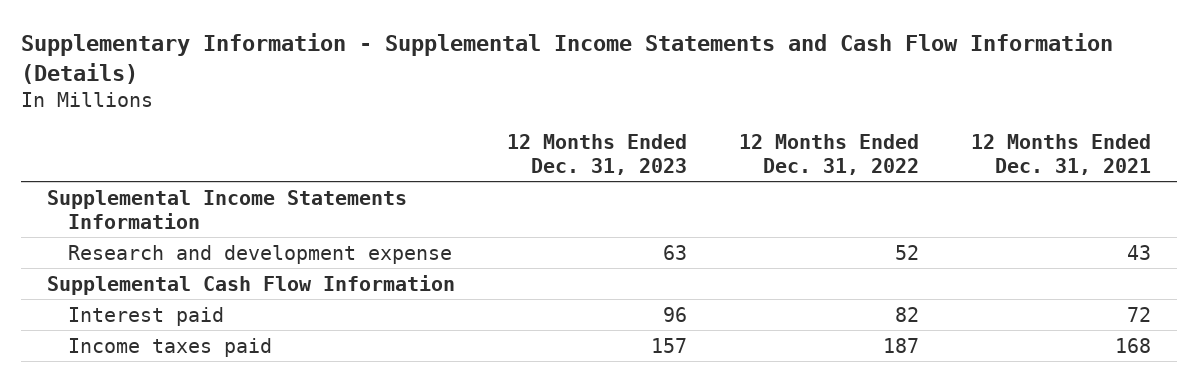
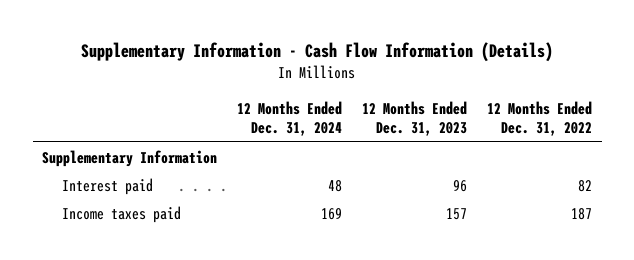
- Supplementary Information - Supplemental Income Statements and Cash Flow Information (Details)
+ Supplementary Information - Cash Flow Information (Details)
- | 12 Months Ended Dec. 31, 2023 | 12 Months Ended Dec. 31, 2022 | 12 Months Ended Dec. 31, 2021
+ | 12 Months Ended Dec. 31, 2024 | 12 Months Ended Dec. 31, 2023 | 12 Months Ended Dec. 31, 2022
- Supplemental Income Statements Information
- Research and development expense | 63 | 52 | 43
- Supplemental Cash Flow Information
+ Supplementary Information

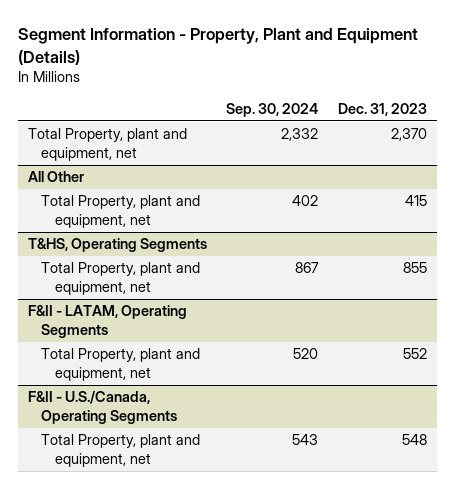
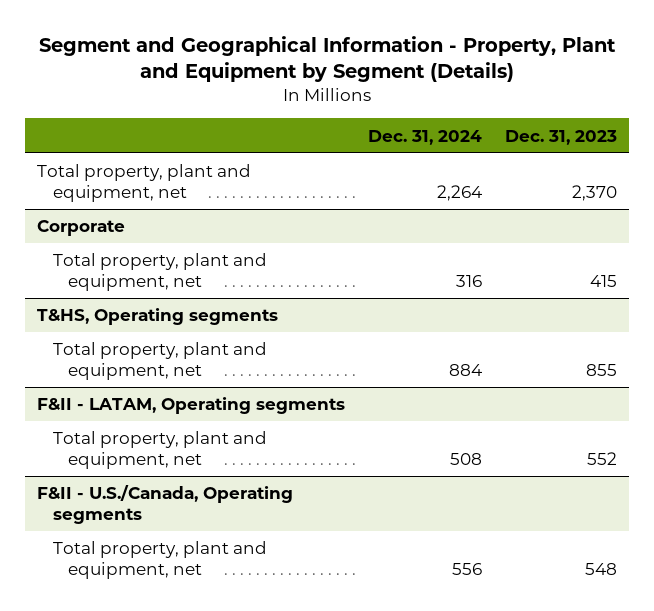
- Segment Information - Property, Plant and Equipment (Details)
+ Segment and Geographical Information - Property, Plant and Equipment by Segment (Details)
- | Sep. 30, 2024 | Dec. 31, 2023
+ | Dec. 31, 2024 | Dec. 31, 2023
- Total Property, plant and equipment, net | 2,332 | 2,370
- All Other
- Total Property, plant and equipment, net | 402 | 415
- T&HS, Operating Segments
- Total Property, plant and equipment, net | 867 | 855
- F&II - LATAM, Operating Segments
- Total Property, plant and equipment, net | 520 | 552
- F&II - U.S./Canada, Operating Segments
- Total Property, plant and equipment, net | 543 | 548
+ Total property, plant and equipment, net | 2,264 | 2,370
+ Corporate
+ Total property, plant and equipment, net | 316 | 415
+ T&HS, Operating segments
+ Total property, plant and equipment, net | 884 | 855
+ F&II - LATAM, Operating segments
+ Total property, plant and equipment, net | 508 | 552
+ F&II - U.S./Canada, Operating segments
+ Total property, plant and equipment, net | 556 | 548

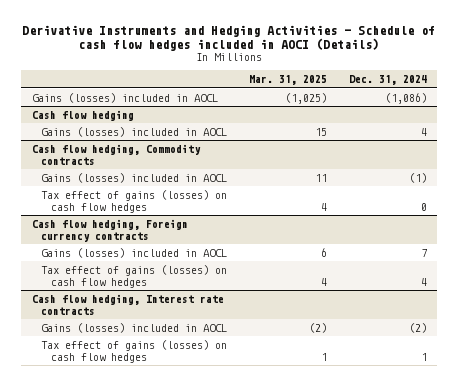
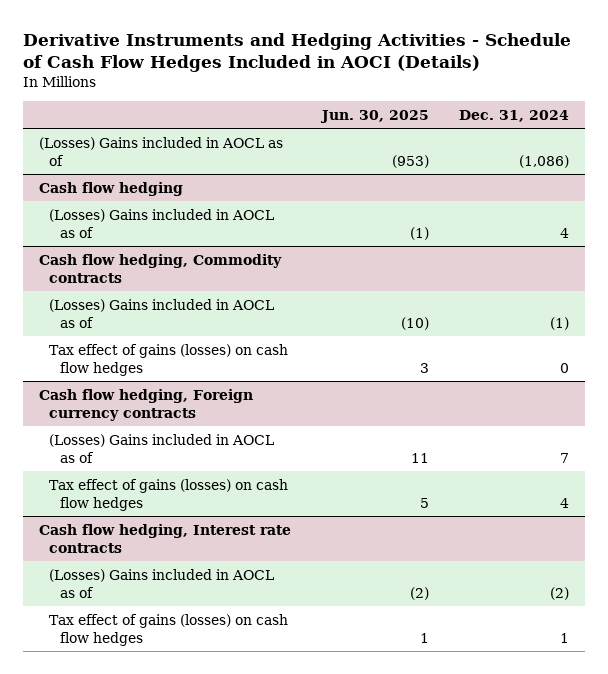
- Derivative Instruments and Hedging Activities - Schedule of cash flow hedges included in AOCI (Details)
+ Derivative Instruments and Hedging Activities - Schedule of Cash Flow Hedges Included in AOCI (Details)
- | Mar. 31, 2025 | Dec. 31, 2024
+ | Jun. 30, 2025 | Dec. 31, 2024
- Gains (losses) included in AOCL | (1,025) | (1,086)
+ (Losses) Gains included in AOCL as of | (953) | (1,086)
@ Cash flow hedging
- Gains (losses) included in AOCL | 15 | 4
+ (Losses) Gains included in AOCL as of | (1) | 4
@ Cash flow hedging, Commodity contracts
- Gains (losses) included in AOCL | 11 | (1)
+ (Losses) Gains included in AOCL as of | (10) | (1)
@ Cash flow hedging, Foreign currency contracts
- Gains (losses) included in AOCL | 6 | 7
+ (Losses) Gains included in AOCL as of | 11 | 7
@ Cash flow hedging, Interest rate contracts
- Gains (losses) included in AOCL | (2) | (2)
+ (Losses) Gains included in AOCL as of | (2) | (2)

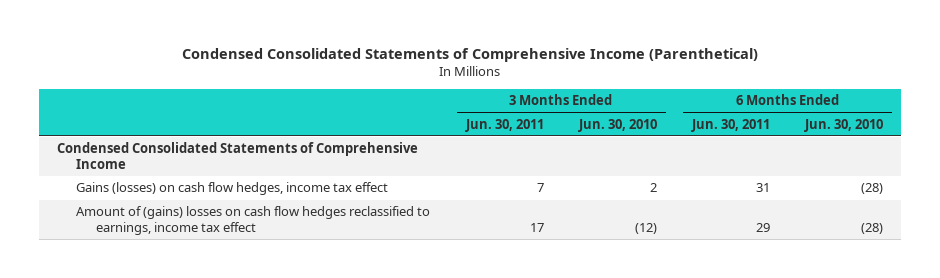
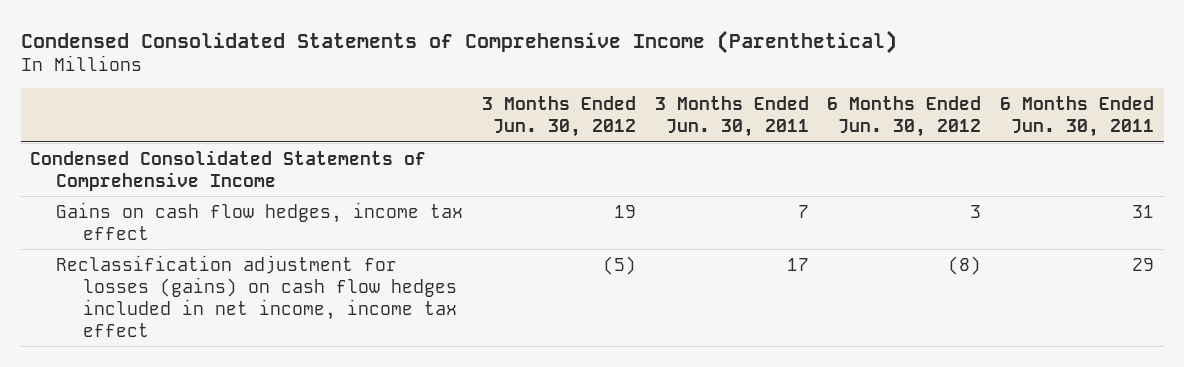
- | 3 Months Ended Jun. 30, 2011 | 3 Months Ended Jun. 30, 2010 | 6 Months Ended Jun. 30, 2011 | 6 Months Ended Jun. 30, 2010
+ | 3 Months Ended Jun. 30, 2012 | 3 Months Ended Jun. 30, 2011 | 6 Months Ended Jun. 30, 2012 | 6 Months Ended Jun. 30, 2011
- Gains (losses) on cash flow hedges, income tax effect | 7 | 2 | 31 | (28)
- Amount of (gains) losses on cash flow hedges reclassified to earnings, income tax effect | 17 | (12) | 29 | (28)
+ Gains on cash flow hedges, income tax effect | 19 | 7 | 3 | 31
+ Reclassification adjustment for losses (gains) on cash flow hedges included in net income, income tax effect | (5) | 17 | (8) | 29

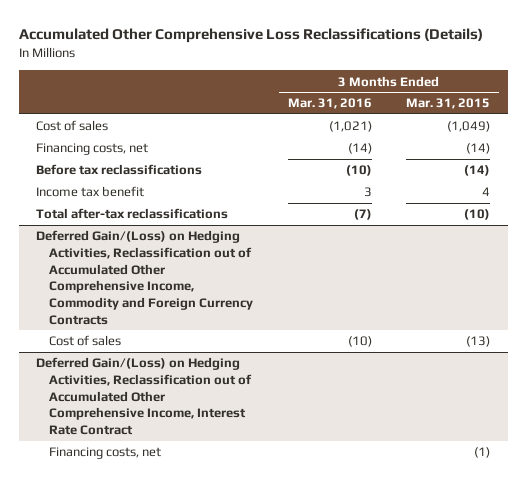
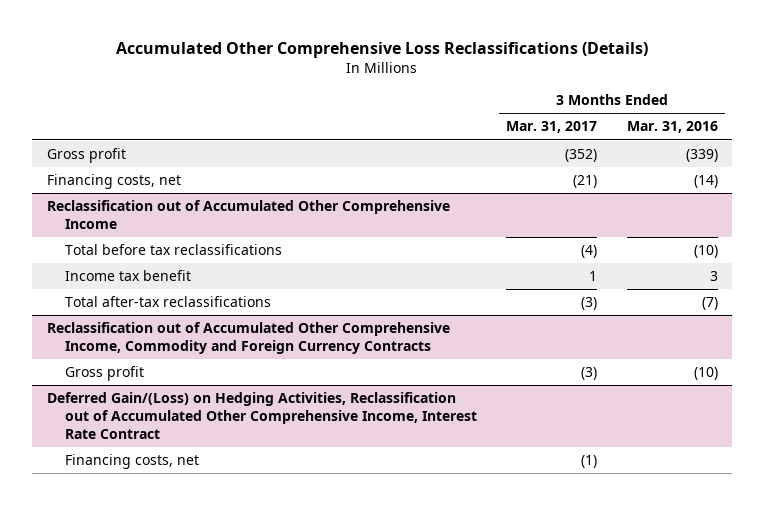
- | 3 Months Ended Mar. 31, 2016 | 3 Months Ended Mar. 31, 2015
+ | 3 Months Ended Mar. 31, 2017 | 3 Months Ended Mar. 31, 2016
- Cost of sales | (1,021) | (1,049)
+ Gross profit | (352) | (339)
- Before tax reclassifications | (10) | (14)
+ Reclassification out of Accumulated Other Comprehensive Income
+ Total before tax reclassifications | (4) | (10)
- Deferred Gain/(Loss) on Hedging Activities, Reclassification out of Accumulated Other Comprehensive Income, Commodity and Foreign Currency Contracts
- Cost of sales | (10) | (13)
+ Reclassification out of Accumulated Other Comprehensive Income, Commodity and Foreign Currency Contracts
+ Gross profit | (3) | (10)

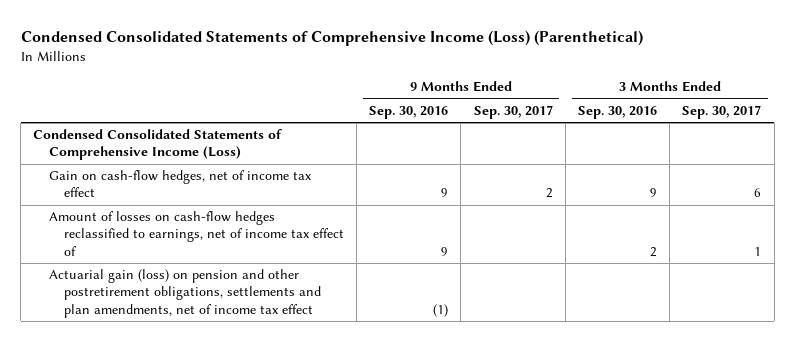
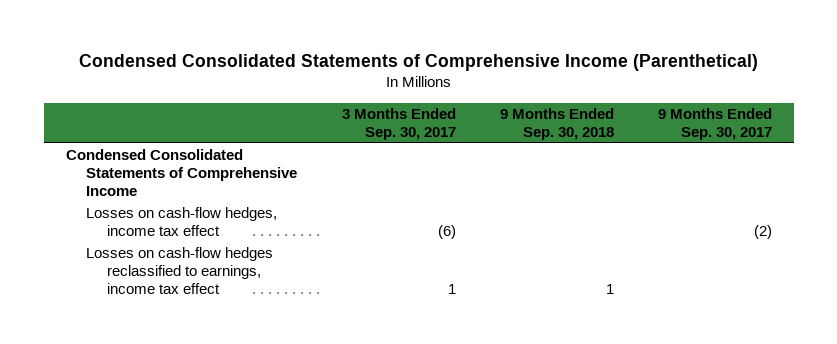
- Condensed Consolidated Statements of Comprehensive Income (Loss) (Parenthetical)
+ Condensed Consolidated Statements of Comprehensive Income (Parenthetical)
- | 9 Months Ended Sep. 30, 2016 | 9 Months Ended Sep. 30, 2017 | 3 Months Ended Sep. 30, 2016 | 3 Months Ended Sep. 30, 2017
+ | 3 Months Ended Sep. 30, 2017 | 9 Months Ended Sep. 30, 2018 | 9 Months Ended Sep. 30, 2017
- Condensed Consolidated Statements of Comprehensive Income (Loss)
- Gain on cash-flow hedges, net of income tax effect | 9 | 2 | 9 | 6
- Amount of losses on cash-flow hedges reclassified to earnings, net of income tax effect of | 9 | | 2 | 1
- Actuarial gain (loss) on pension and other postretirement obligations, settlements and plan amendments, net of income tax effect | (1) | | |
+ Condensed Consolidated Statements of Comprehensive Income
+ Losses on cash-flow hedges, income tax effect | (6) | | (2)
+ Losses on cash-flow hedges reclassified to earnings, income tax effect | 1 | 1 |

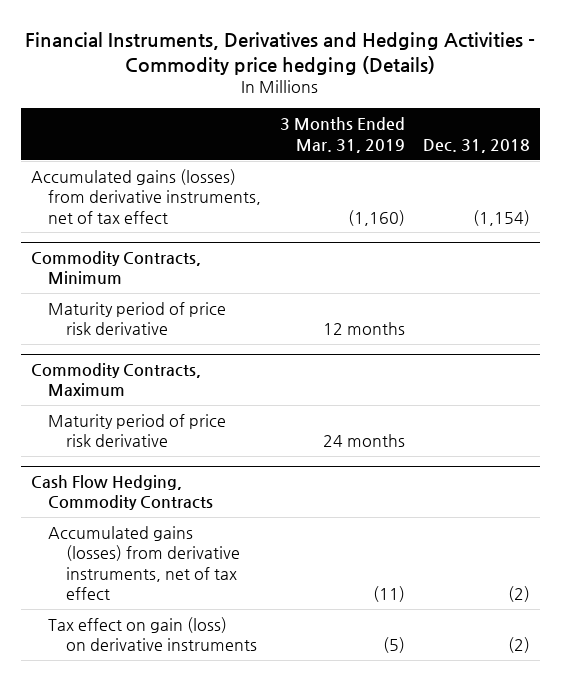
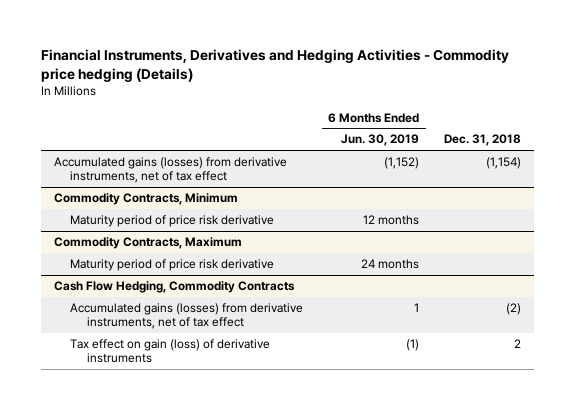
- | 3 Months Ended Mar. 31, 2019 | Dec. 31, 2018
+ | 6 Months Ended Jun. 30, 2019 | Dec. 31, 2018
@ Cash Flow Hedging, Commodity Contracts
- Tax effect on gain (loss) on derivative instruments | (5) | (2)
+ Tax effect on gain (loss) of derivative instruments | (1) | 2

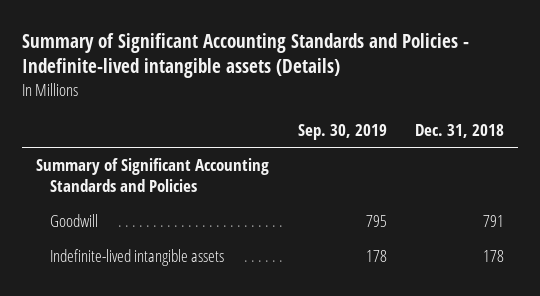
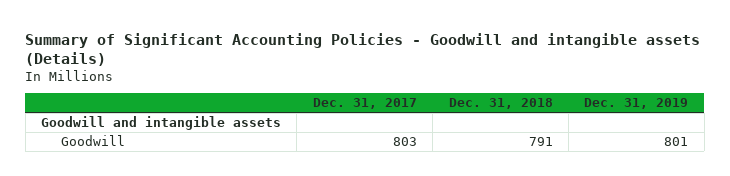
- Summary of Significant Accounting Standards and Policies - Indefinite-lived intangible assets (Details)
+ Summary of Significant Accounting Policies - Goodwill and intangible assets (Details)
- | Sep. 30, 2019 | Dec. 31, 2018
+ | Dec. 31, 2017 | Dec. 31, 2018 | Dec. 31, 2019
- Summary of Significant Accounting Standards and Policies
+ Goodwill and intangible assets
- Indefinite-lived intangible assets | 178 | 178

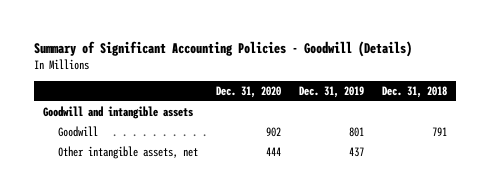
- Summary of Significant Accounting Policies - Goodwill and intangible assets (Details)
+ Summary of Significant Accounting Policies - Goodwill (Details)
- | Dec. 31, 2017 | Dec. 31, 2018 | Dec. 31, 2019
+ | Dec. 31, 2020 | Dec. 31, 2019 | Dec. 31, 2018
+ Other intangible assets, net | 444 | 437 |

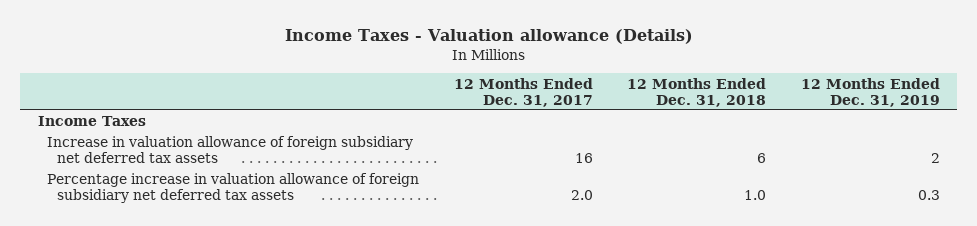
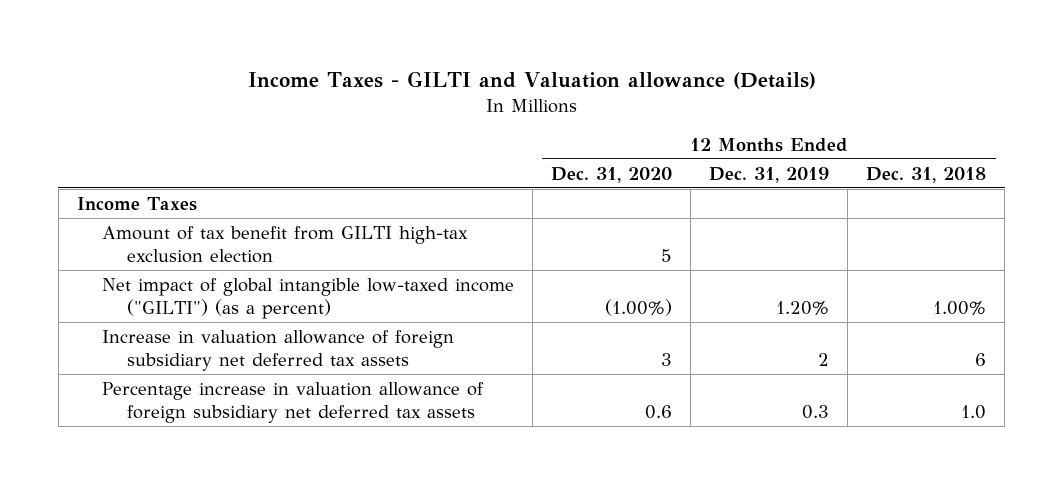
- Income Taxes - Valuation allowance (Details)
+ Income Taxes - GILTI and Valuation allowance (Details)
- | 12 Months Ended Dec. 31, 2017 | 12 Months Ended Dec. 31, 2018 | 12 Months Ended Dec. 31, 2019
+ | 12 Months Ended Dec. 31, 2020 | 12 Months Ended Dec. 31, 2019 | 12 Months Ended Dec. 31, 2018
+ Amount of tax benefit from GILTI high-tax exclusion election | 5 | |
+ Net impact of global intangible low-taxed income ("GILTI") (as a percent) | (1.00%) | 1.20% | 1.00%

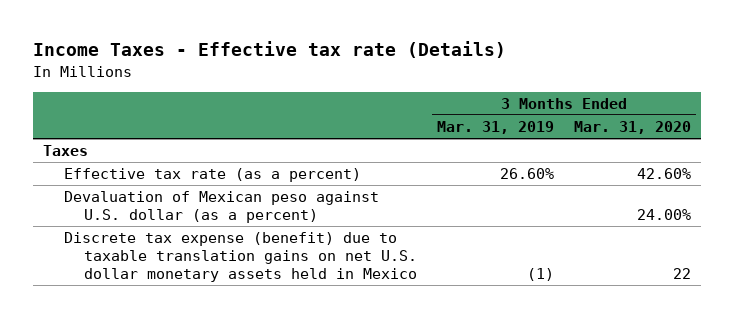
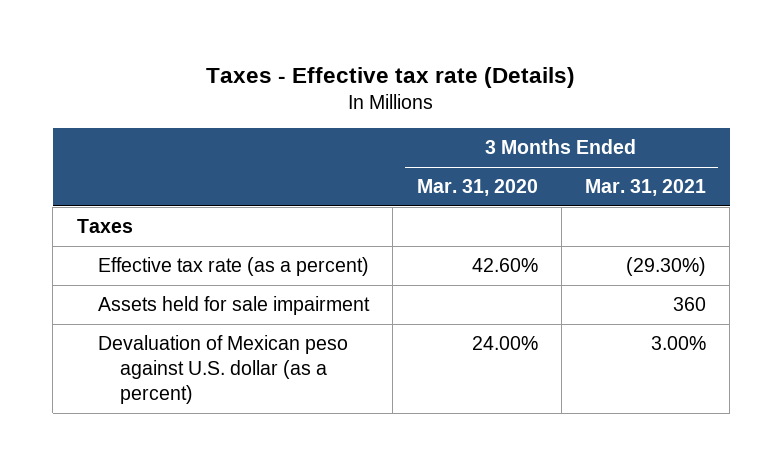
- Income Taxes - Effective tax rate (Details)
+ Taxes - Effective tax rate (Details)
- | 3 Months Ended Mar. 31, 2019 | 3 Months Ended Mar. 31, 2020
+ | 3 Months Ended Mar. 31, 2020 | 3 Months Ended Mar. 31, 2021
+ Assets held for sale impairment | | 360
- Discrete tax expense (benefit) due to taxable translation gains on net U.S. dollar monetary assets held in Mexico | (1) | 22

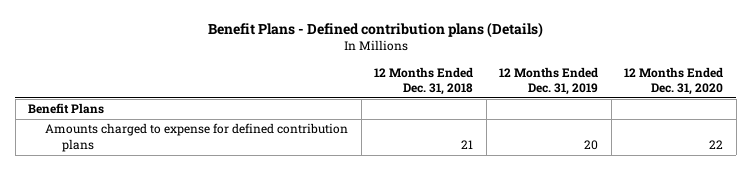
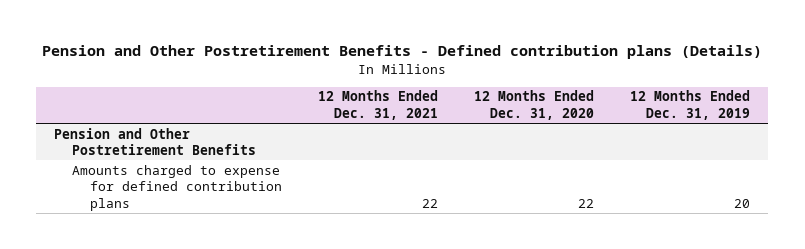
- Benefit Plans - Defined contribution plans (Details)
+ Pension and Other Postretirement Benefits - Defined contribution plans (Details)
- | 12 Months Ended Dec. 31, 2018 | 12 Months Ended Dec. 31, 2019 | 12 Months Ended Dec. 31, 2020
+ | 12 Months Ended Dec. 31, 2021 | 12 Months Ended Dec. 31, 2020 | 12 Months Ended Dec. 31, 2019
- Benefit Plans
+ Pension and Other Postretirement Benefits

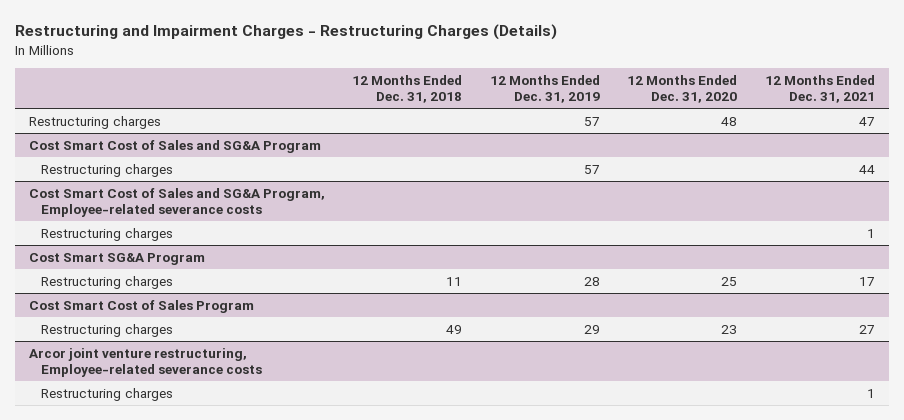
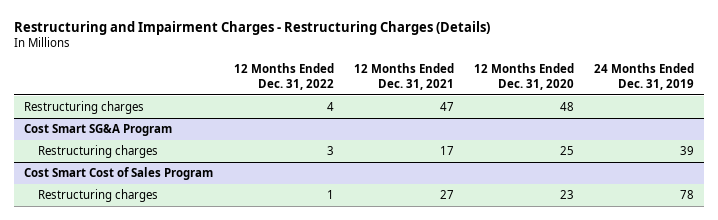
- | 12 Months Ended Dec. 31, 2018 | 12 Months Ended Dec. 31, 2019 | 12 Months Ended Dec. 31, 2020 | 12 Months Ended Dec. 31, 2021
+ | 12 Months Ended Dec. 31, 2022 | 12 Months Ended Dec. 31, 2021 | 12 Months Ended Dec. 31, 2020 | 24 Months Ended Dec. 31, 2019
- Cost Smart Cost of Sales and SG&A Program
- Restructuring charges | | 57 | | 44
- Cost Smart Cost of Sales and SG&A Program, Employee-related severance costs
- Restructuring charges | | | | 1
- Arcor joint venture restructuring, Employee-related severance costs
- Restructuring charges | | | | 1

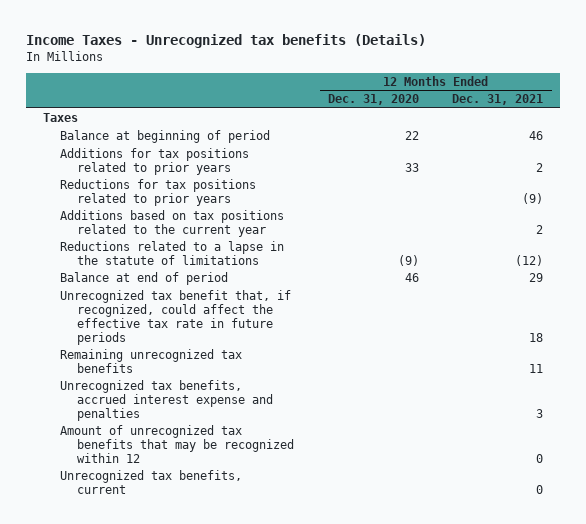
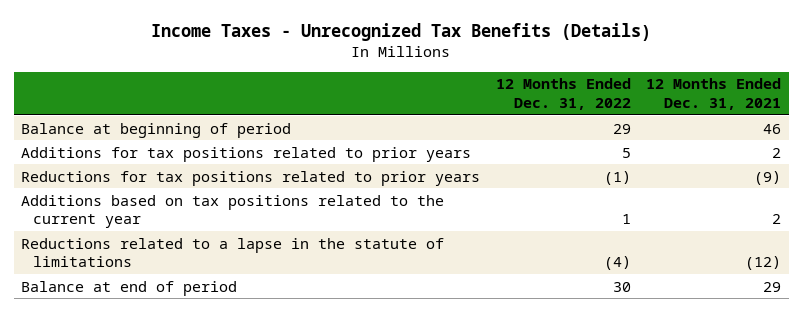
- Income Taxes - Unrecognized tax benefits (Details)
+ Income Taxes - Unrecognized Tax Benefits (Details)
- | 12 Months Ended Dec. 31, 2020 | 12 Months Ended Dec. 31, 2021
+ | 12 Months Ended Dec. 31, 2022 | 12 Months Ended Dec. 31, 2021
- Taxes
- Unrecognized tax benefit that, if recognized, could affect the effective tax rate in future periods | | 18
- Remaining unrecognized tax benefits | | 11
- Unrecognized tax benefits, accrued interest expense and penalties | | 3
- Amount of unrecognized tax benefits that may be recognized within 12 | | 0
- Unrecognized tax benefits, current | | 0

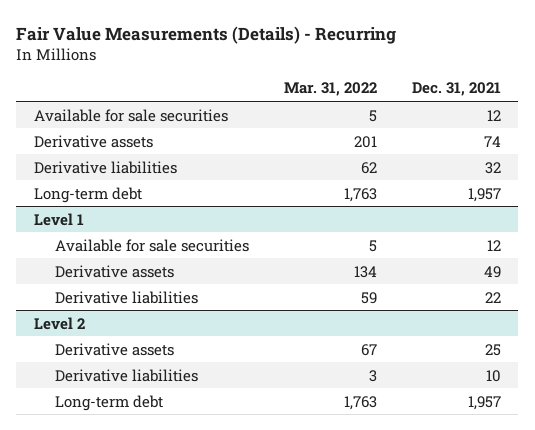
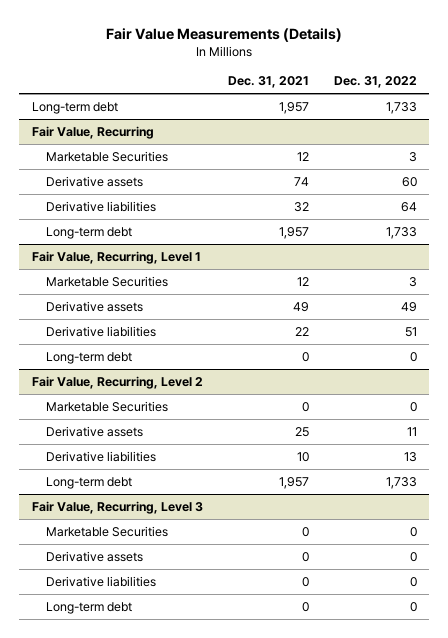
- Fair Value Measurements (Details) - Recurring
+ Fair Value Measurements (Details)
- | Mar. 31, 2022 | Dec. 31, 2021
+ | Dec. 31, 2021 | Dec. 31, 2022
- Available for sale securities | 5 | 12
+ Long-term debt | 1,957 | 1,733
+ Fair Value, Recurring
+ Marketable Securities | 12 | 3
- Level 1
- Available for sale securities | 5 | 12
+ Fair Value, Recurring, Level 1
+ Marketable Securities | 12 | 3
- Level 2
+ Long-term debt | 0 | 0
+ Fair Value, Recurring, Level 2
+ Marketable Securities | 0 | 0
+ Fair Value, Recurring, Level 3
+ Marketable Securities | 0 | 0
+ Derivative assets | 0 | 0
+ Derivative liabilities | 0 | 0
+ Long-term debt | 0 | 0

